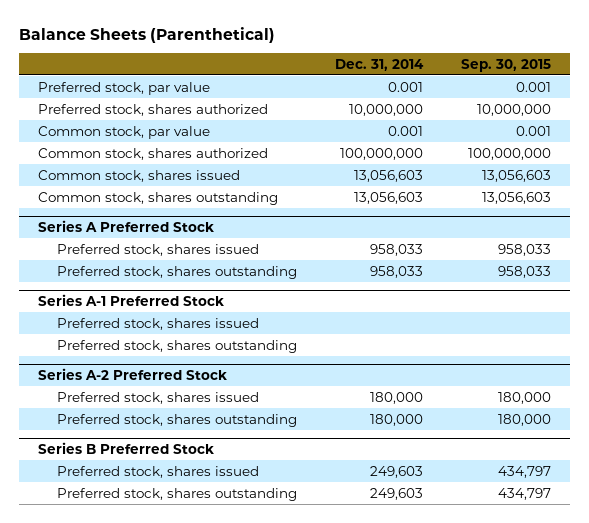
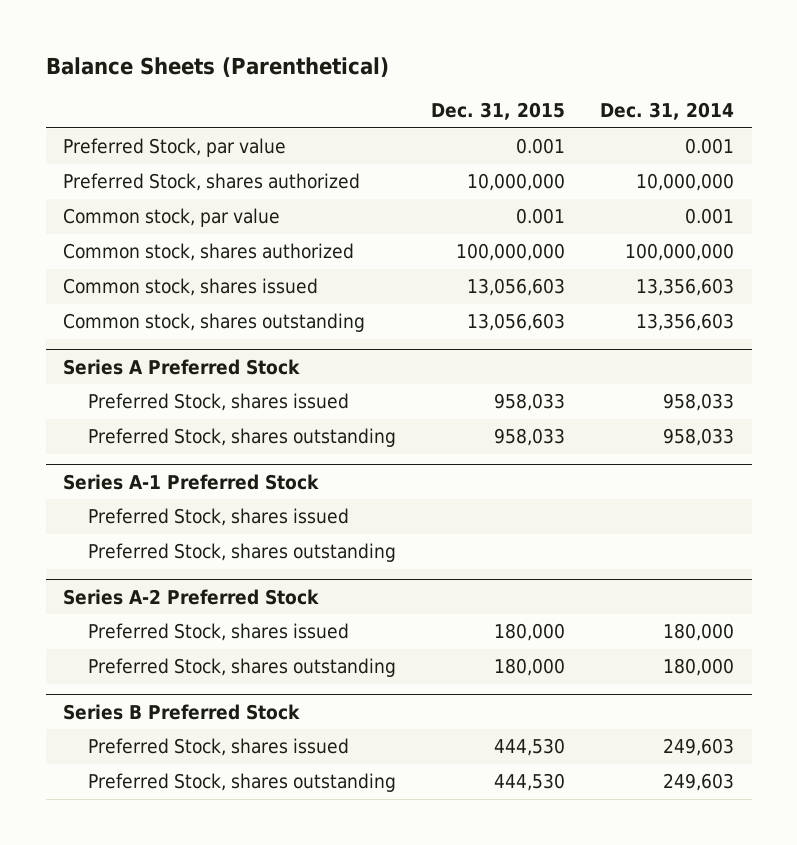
- | Dec. 31, 2014 | Sep. 30, 2015
+ | Dec. 31, 2015 | Dec. 31, 2014
- Preferred stock, par value | 0.001 | 0.001
- Preferred stock, shares authorized | 10,000,000 | 10,000,000
+ Preferred Stock, par value | 0.001 | 0.001
+ Preferred Stock, shares authorized | 10,000,000 | 10,000,000
- Common stock, shares issued | 13,056,603 | 13,056,603
- Common stock, shares outstanding | 13,056,603 | 13,056,603
+ Common stock, shares issued | 13,056,603 | 13,356,603
+ Common stock, shares outstanding | 13,056,603 | 13,356,603
@ Series A Preferred Stock
- Preferred stock, shares issued | 958,033 | 958,033
- Preferred stock, shares outstanding | 958,033 | 958,033
+ Preferred Stock, shares issued | 958,033 | 958,033
+ Preferred Stock, shares outstanding | 958,033 | 958,033
@ Series A-1 Preferred Stock
- Preferred stock, shares issued
- Preferred stock, shares outstanding
+ Preferred Stock, shares issued
+ Preferred Stock, shares outstanding
@ Series A-2 Preferred Stock
- Preferred stock, shares issued | 180,000 | 180,000
- Preferred stock, shares outstanding | 180,000 | 180,000
+ Preferred Stock, shares issued | 180,000 | 180,000
+ Preferred Stock, shares outstanding | 180,000 | 180,000
@ Series B Preferred Stock
- Preferred stock, shares issued | 249,603 | 434,797
- Preferred stock, shares outstanding | 249,603 | 434,797
+ Preferred Stock, shares issued | 444,530 | 249,603
+ Preferred Stock, shares outstanding | 444,530 | 249,603

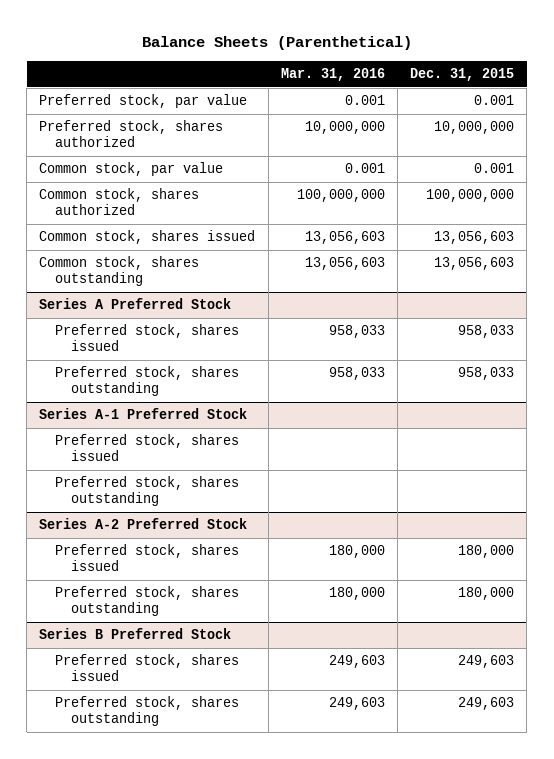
- | Dec. 31, 2015 | Dec. 31, 2014
+ | Mar. 31, 2016 | Dec. 31, 2015
- Preferred Stock, par value | 0.001 | 0.001
- Preferred Stock, shares authorized | 10,000,000 | 10,000,000
+ Preferred stock, par value | 0.001 | 0.001
+ Preferred stock, shares authorized | 10,000,000 | 10,000,000
@ Series A Preferred Stock
- Preferred Stock, shares issued | 958,033 | 958,033
- Preferred Stock, shares outstanding | 958,033 | 958,033
+ Preferred stock, shares issued | 958,033 | 958,033
+ Preferred stock, shares outstanding | 958,033 | 958,033
@ Series A-1 Preferred Stock
- Preferred Stock, shares issued
- Preferred Stock, shares outstanding
+ Preferred stock, shares issued
+ Preferred stock, shares outstanding
@ Series A-2 Preferred Stock
- Preferred Stock, shares issued | 180,000 | 180,000
- Preferred Stock, shares outstanding | 180,000 | 180,000
+ Preferred stock, shares issued | 180,000 | 180,000
+ Preferred stock, shares outstanding | 180,000 | 180,000
@ Series B Preferred Stock
- Preferred Stock, shares issued | 444,530 | 249,603
- Preferred Stock, shares outstanding | 444,530 | 249,603
+ Preferred stock, shares issued | 249,603 | 249,603
+ Preferred stock, shares outstanding | 249,603 | 249,603

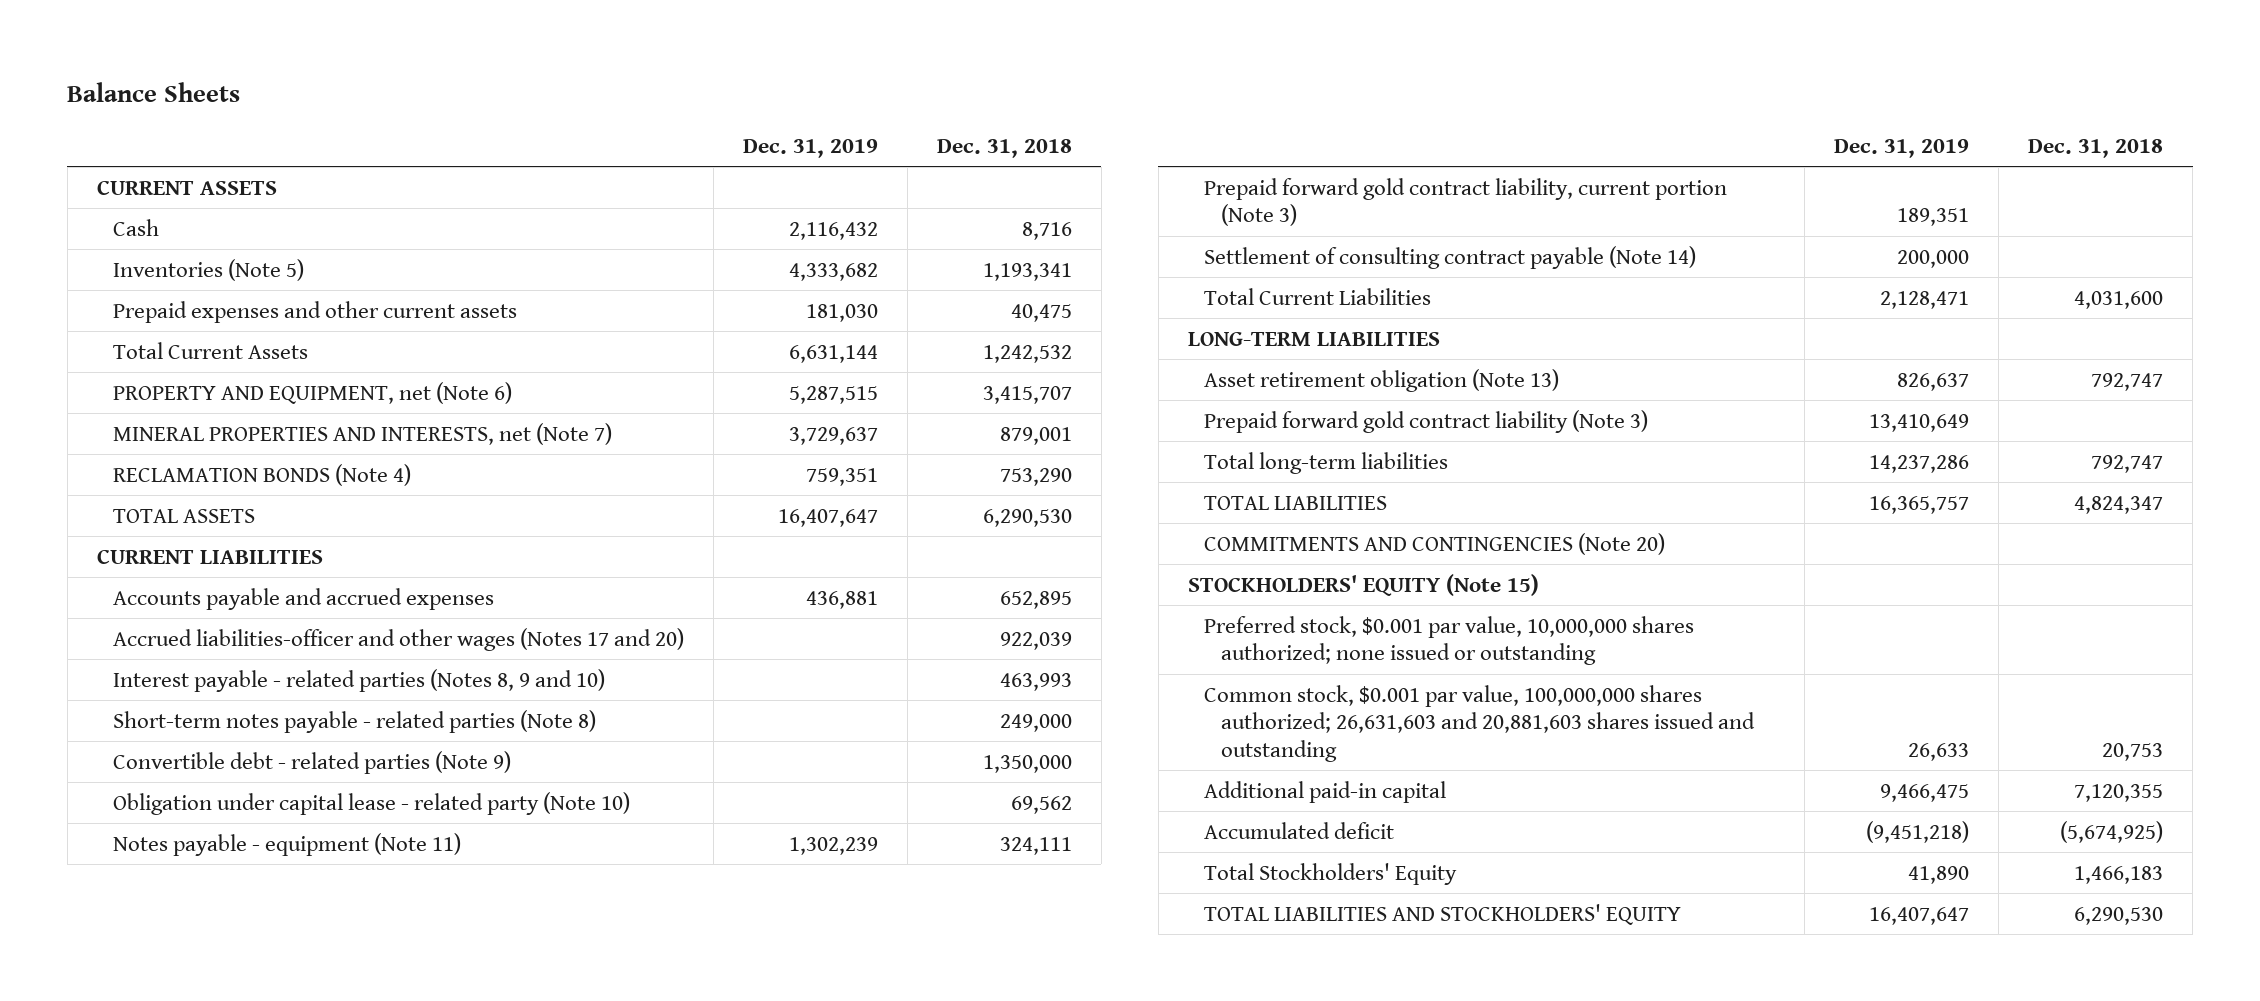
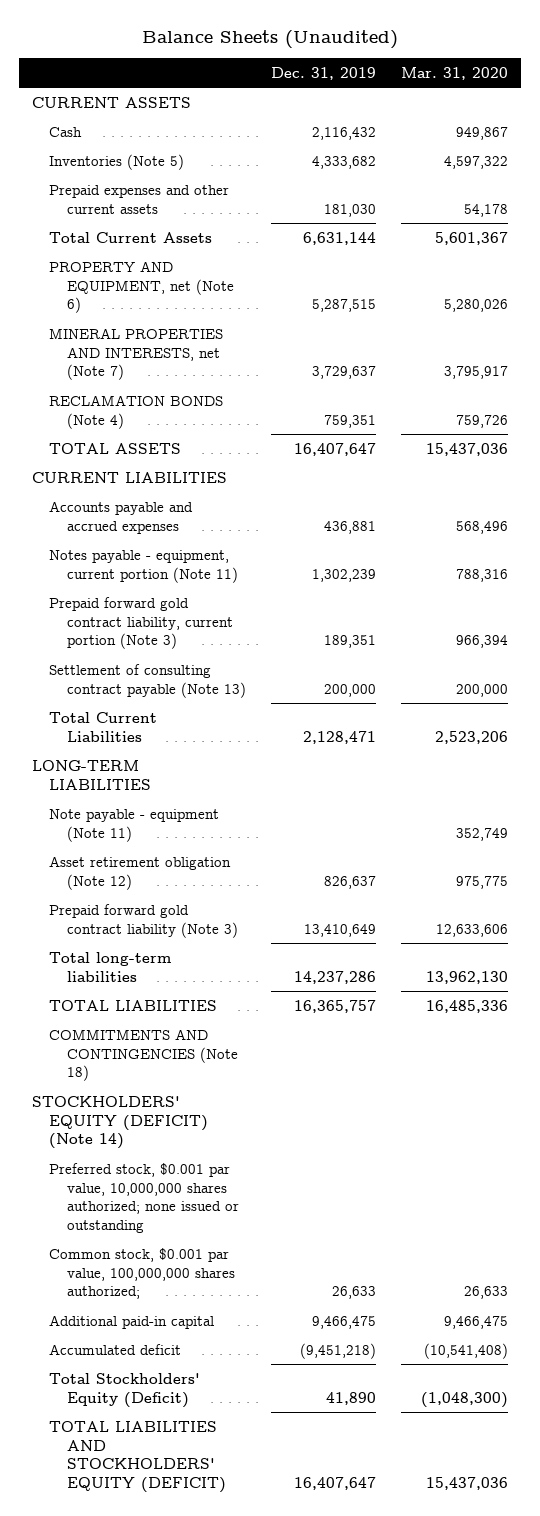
- Balance Sheets
+ Balance Sheets (Unaudited)
- | Dec. 31, 2019 | Dec. 31, 2018
+ | Dec. 31, 2019 | Mar. 31, 2020
- Accrued liabilities-officer and other wages (Notes 17 and 20) | | 922,039
- Interest payable - related parties (Notes 8, 9 and 10) | | 463,993
- Short-term notes payable - related parties (Note 8) | | 249,000
- Convertible debt - related parties (Note 9) | | 1,350,000
- Obligation under capital lease - related party (Note 10) | | 69,562
- Notes payable - equipment (Note 11) | 1,302,239 | 324,111
+ Notes payable - equipment, current portion (Note 11) | 1,302,239 | 788,316
- Settlement of consulting contract payable (Note 14) | 200,000 |
+ Settlement of consulting contract payable (Note 13) | 200,000 | 200,000
- Asset retirement obligation (Note 13) | 826,637 | 792,747
+ Note payable - equipment (Note 11) | | 352,749
+ Asset retirement obligation (Note 12) | 826,637 | 975,775
- COMMITMENTS AND CONTINGENCIES (Note 20)
- STOCKHOLDERS' EQUITY (Note 15)
+ COMMITMENTS AND CONTINGENCIES (Note 18)
+ STOCKHOLDERS' EQUITY (DEFICIT) (Note 14)
- Common stock, $0.001 par value, 100,000,000 shares authorized; 26,631,603 and 20,881,603 shares issued and outstanding | 26,633 | 20,753
+ Common stock, $0.001 par value, 100,000,000 shares authorized; | 26,633 | 26,633
- Total Stockholders' Equity | 41,890 | 1,466,183
- TOTAL LIABILITIES AND STOCKHOLDERS' EQUITY | 16,407,647 | 6,290,530
+ Total Stockholders' Equity (Deficit) | 41,890 | (1,048,300)
+ TOTAL LIABILITIES AND STOCKHOLDERS' EQUITY (DEFICIT) | 16,407,647 | 15,437,036

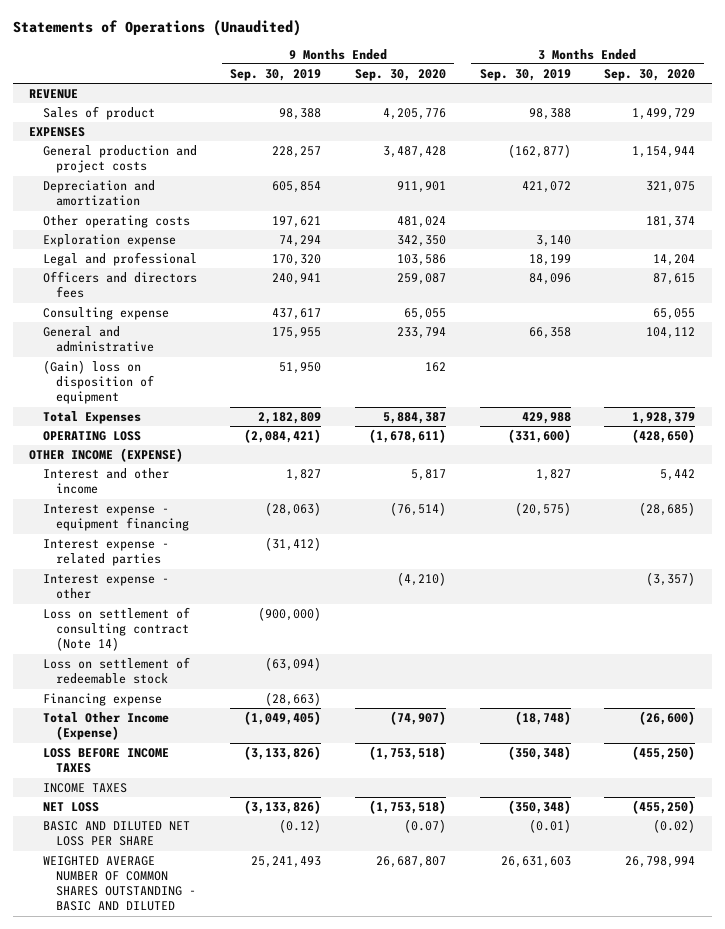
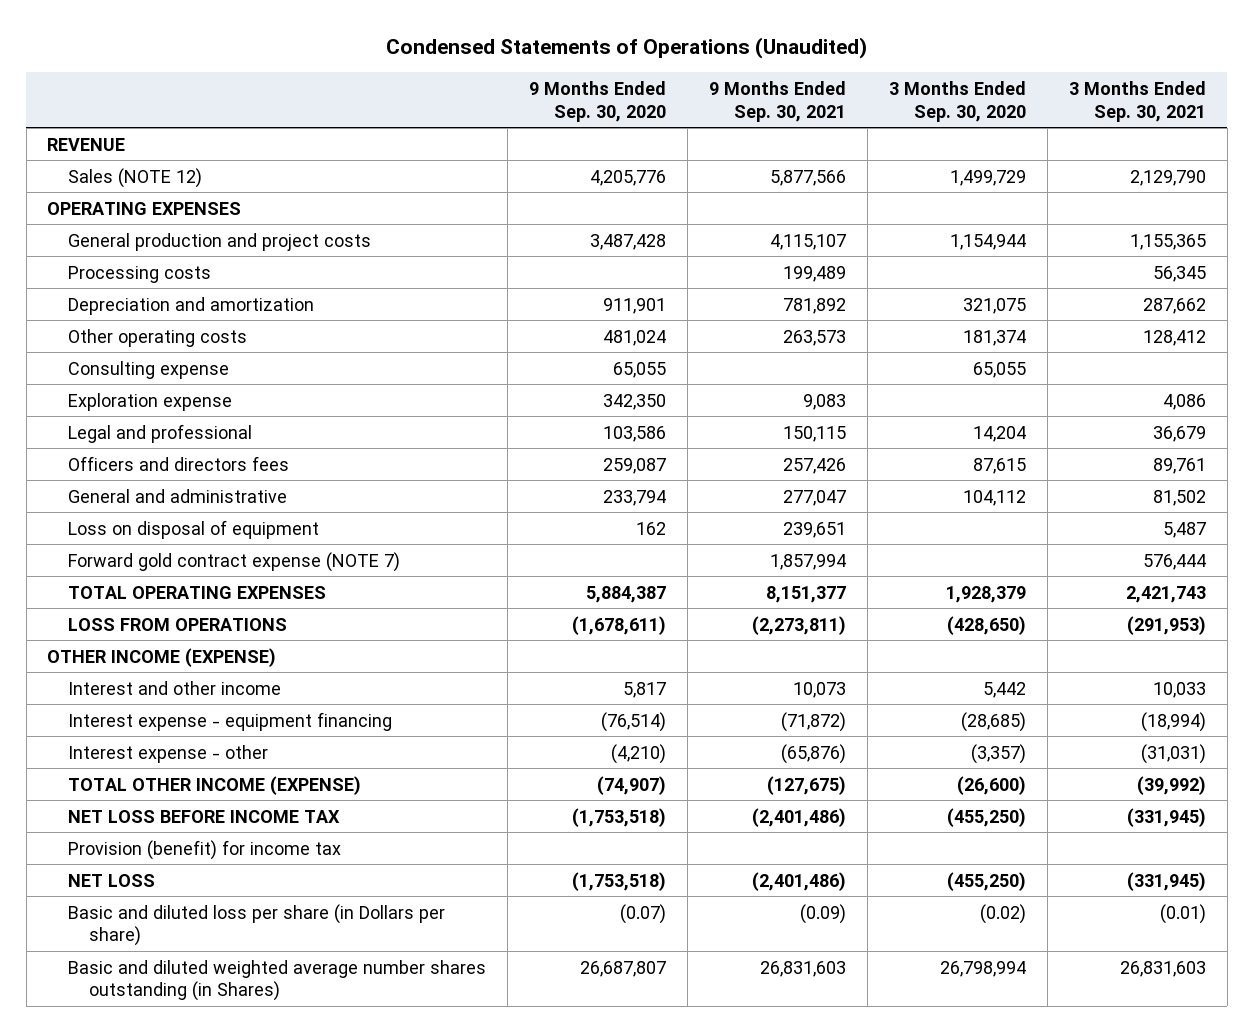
- Statements of Operations (Unaudited)
+ Condensed Statements of Operations (Unaudited)
- | 9 Months Ended Sep. 30, 2019 | 9 Months Ended Sep. 30, 2020 | 3 Months Ended Sep. 30, 2019 | 3 Months Ended Sep. 30, 2020
+ | 9 Months Ended Sep. 30, 2020 | 9 Months Ended Sep. 30, 2021 | 3 Months Ended Sep. 30, 2020 | 3 Months Ended Sep. 30, 2021
- Sales of product | 98,388 | 4,205,776 | 98,388 | 1,499,729
- EXPENSES
+ Sales (NOTE 12) | 4,205,776 | 5,877,566 | 1,499,729 | 2,129,790
+ OPERATING EXPENSES
+ Processing costs | | 199,489 | | 56,345
moved up: Consulting expense | 65,055 | | 65,055 |
- (Gain) loss on disposition of equipment | 51,950 | 162 | |
- Total Expenses | 2,182,809 | 5,884,387 | 429,988 | 1,928,379
- OPERATING LOSS | (2,084,421) | (1,678,611) | (331,600) | (428,650)
+ Loss on disposal of equipment | 162 | 239,651 | | 5,487
+ Forward gold contract expense (NOTE 7) | | 1,857,994 | | 576,444
+ TOTAL OPERATING EXPENSES | 5,884,387 | 8,151,377 | 1,928,379 | 2,421,743
+ LOSS FROM OPERATIONS | (1,678,611) | (2,273,811) | (428,650) | (291,953)
- Interest expense - related parties | (31,412) | | |
- Loss on settlement of consulting contract (Note 14) | (900,000) | | |
- Loss on settlement of redeemable stock | (63,094) | | |
- Financing expense | (28,663) | | |
- Total Other Income (Expense) | (1,049,405) | (74,907) | (18,748) | (26,600)
- LOSS BEFORE INCOME TAXES | (3,133,826) | (1,753,518) | (350,348) | (455,250)
- INCOME TAXES
+ TOTAL OTHER INCOME (EXPENSE) | (74,907) | (127,675) | (26,600) | (39,992)
+ NET LOSS BEFORE INCOME TAX | (1,753,518) | (2,401,486) | (455,250) | (331,945)
+ Provision (benefit) for income tax
- BASIC AND DILUTED NET LOSS PER SHARE | (0.12) | (0.07) | (0.01) | (0.02)
- WEIGHTED AVERAGE NUMBER OF COMMON SHARES OUTSTANDING - BASIC AND DILUTED | 25,241,493 | 26,687,807 | 26,631,603 | 26,798,994
+ Basic and diluted loss per share (in Dollars per share) | (0.07) | (0.09) | (0.02) | (0.01)
+ Basic and diluted weighted average number shares outstanding (in Shares) | 26,687,807 | 26,831,603 | 26,798,994 | 26,831,603

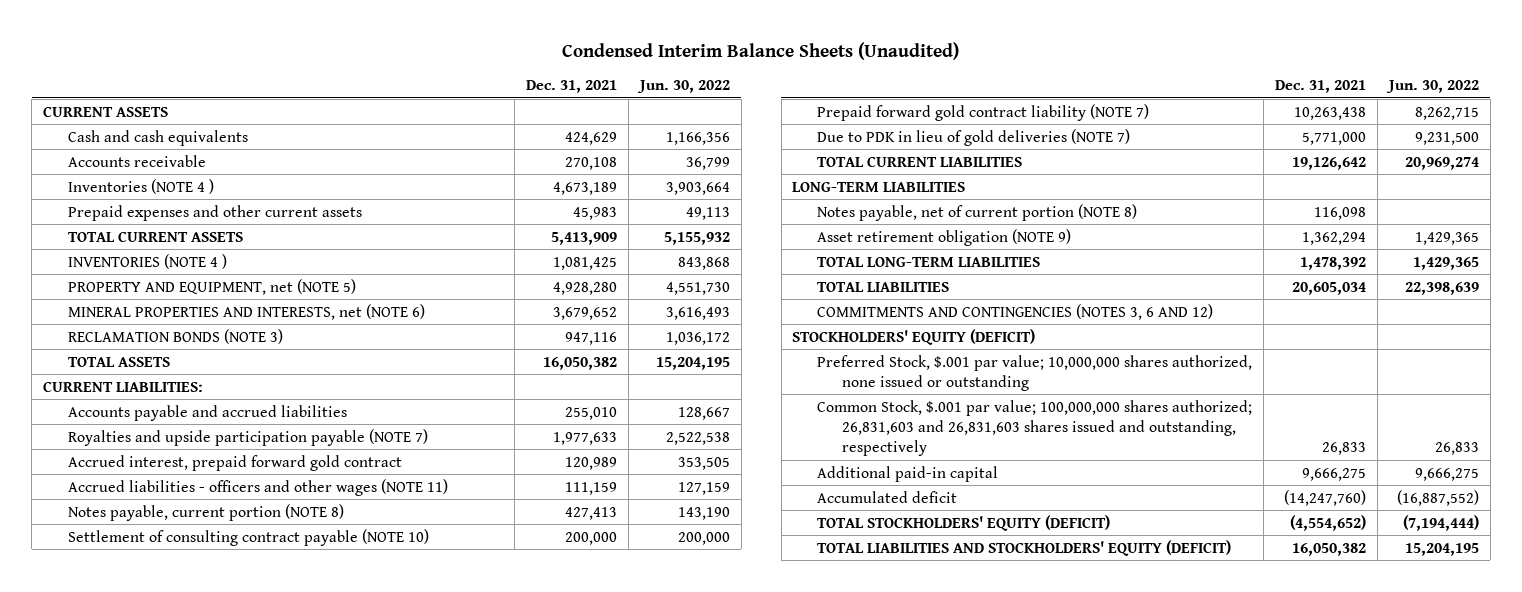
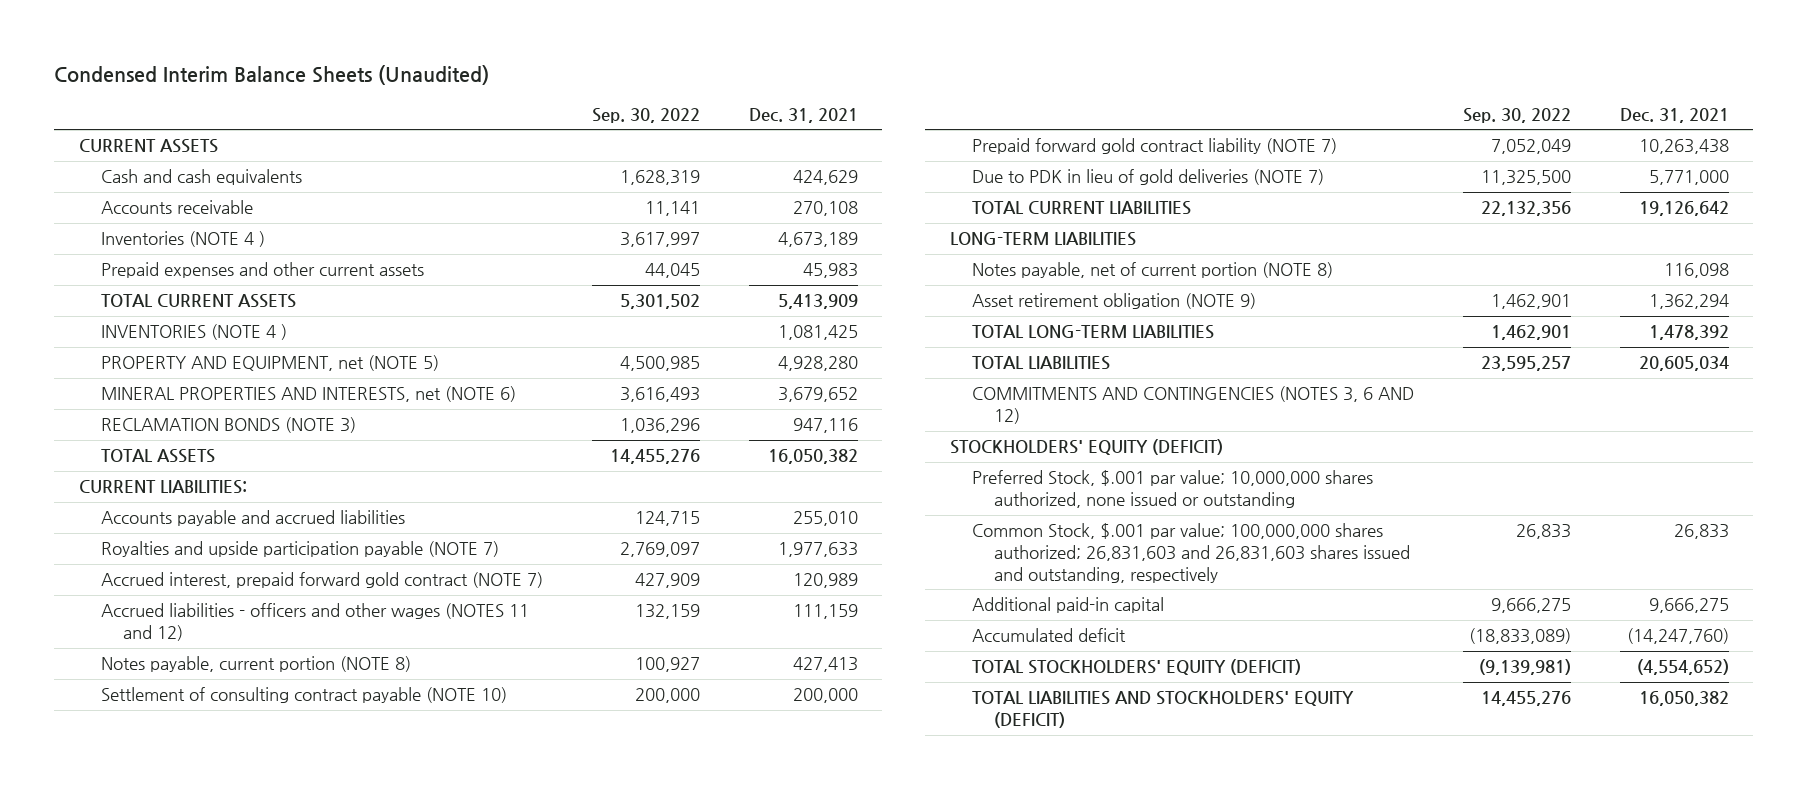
- | Dec. 31, 2021 | Jun. 30, 2022
+ | Sep. 30, 2022 | Dec. 31, 2021
- Accrued interest, prepaid forward gold contract | 120,989 | 353,505
- Accrued liabilities - officers and other wages (NOTE 11) | 111,159 | 127,159
+ Accrued interest, prepaid forward gold contract (NOTE 7) | 427,909 | 120,989
+ Accrued liabilities - officers and other wages (NOTES 11 and 12) | 132,159 | 111,159

